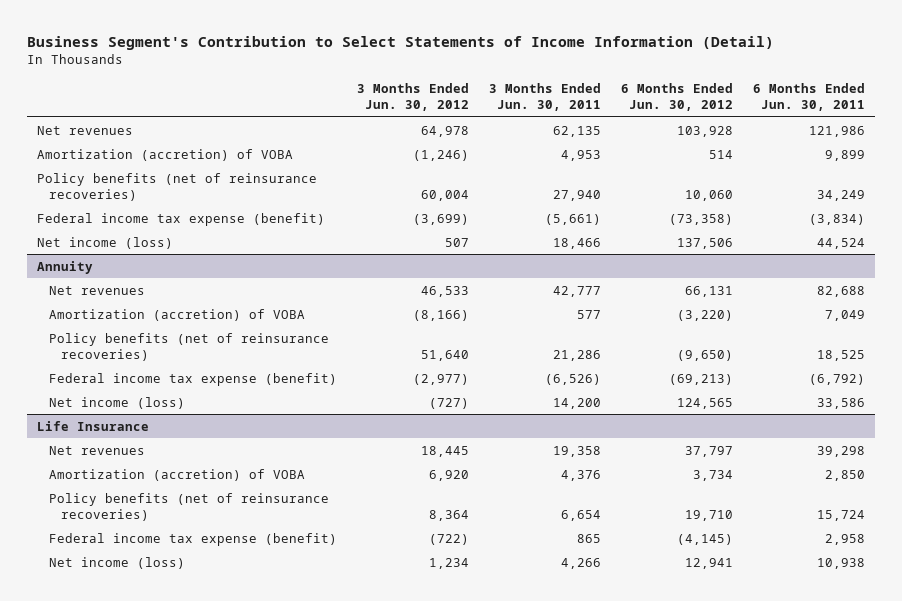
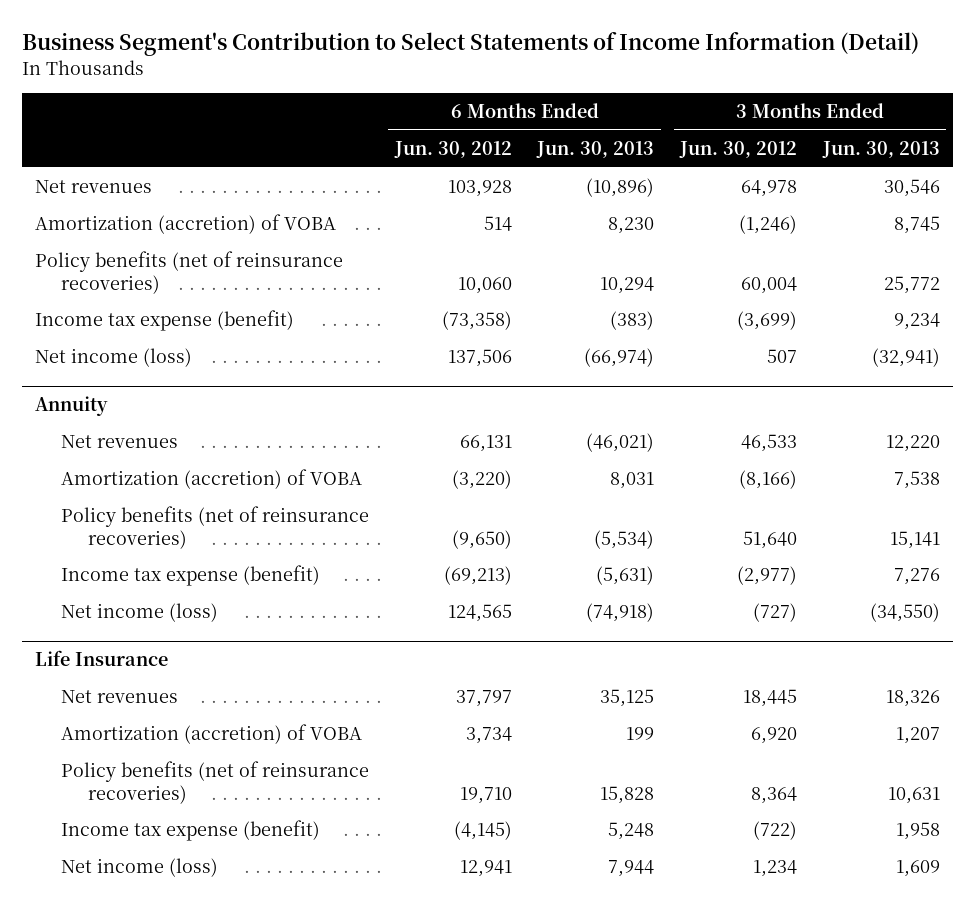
- | 3 Months Ended Jun. 30, 2012 | 3 Months Ended Jun. 30, 2011 | 6 Months Ended Jun. 30, 2012 | 6 Months Ended Jun. 30, 2011
+ | 6 Months Ended Jun. 30, 2012 | 6 Months Ended Jun. 30, 2013 | 3 Months Ended Jun. 30, 2012 | 3 Months Ended Jun. 30, 2013
- Federal income tax expense (benefit) | (3,699) | (5,661) | (73,358) | (3,834)
+ Income tax expense (benefit) | (73,358) | (383) | (3,699) | 9,234
@ Annuity
- Federal income tax expense (benefit) | (2,977) | (6,526) | (69,213) | (6,792)
+ Income tax expense (benefit) | (69,213) | (5,631) | (2,977) | 7,276
@ Life Insurance
- Federal income tax expense (benefit) | (722) | 865 | (4,145) | 2,958
+ Income tax expense (benefit) | (4,145) | 5,248 | (722) | 1,958

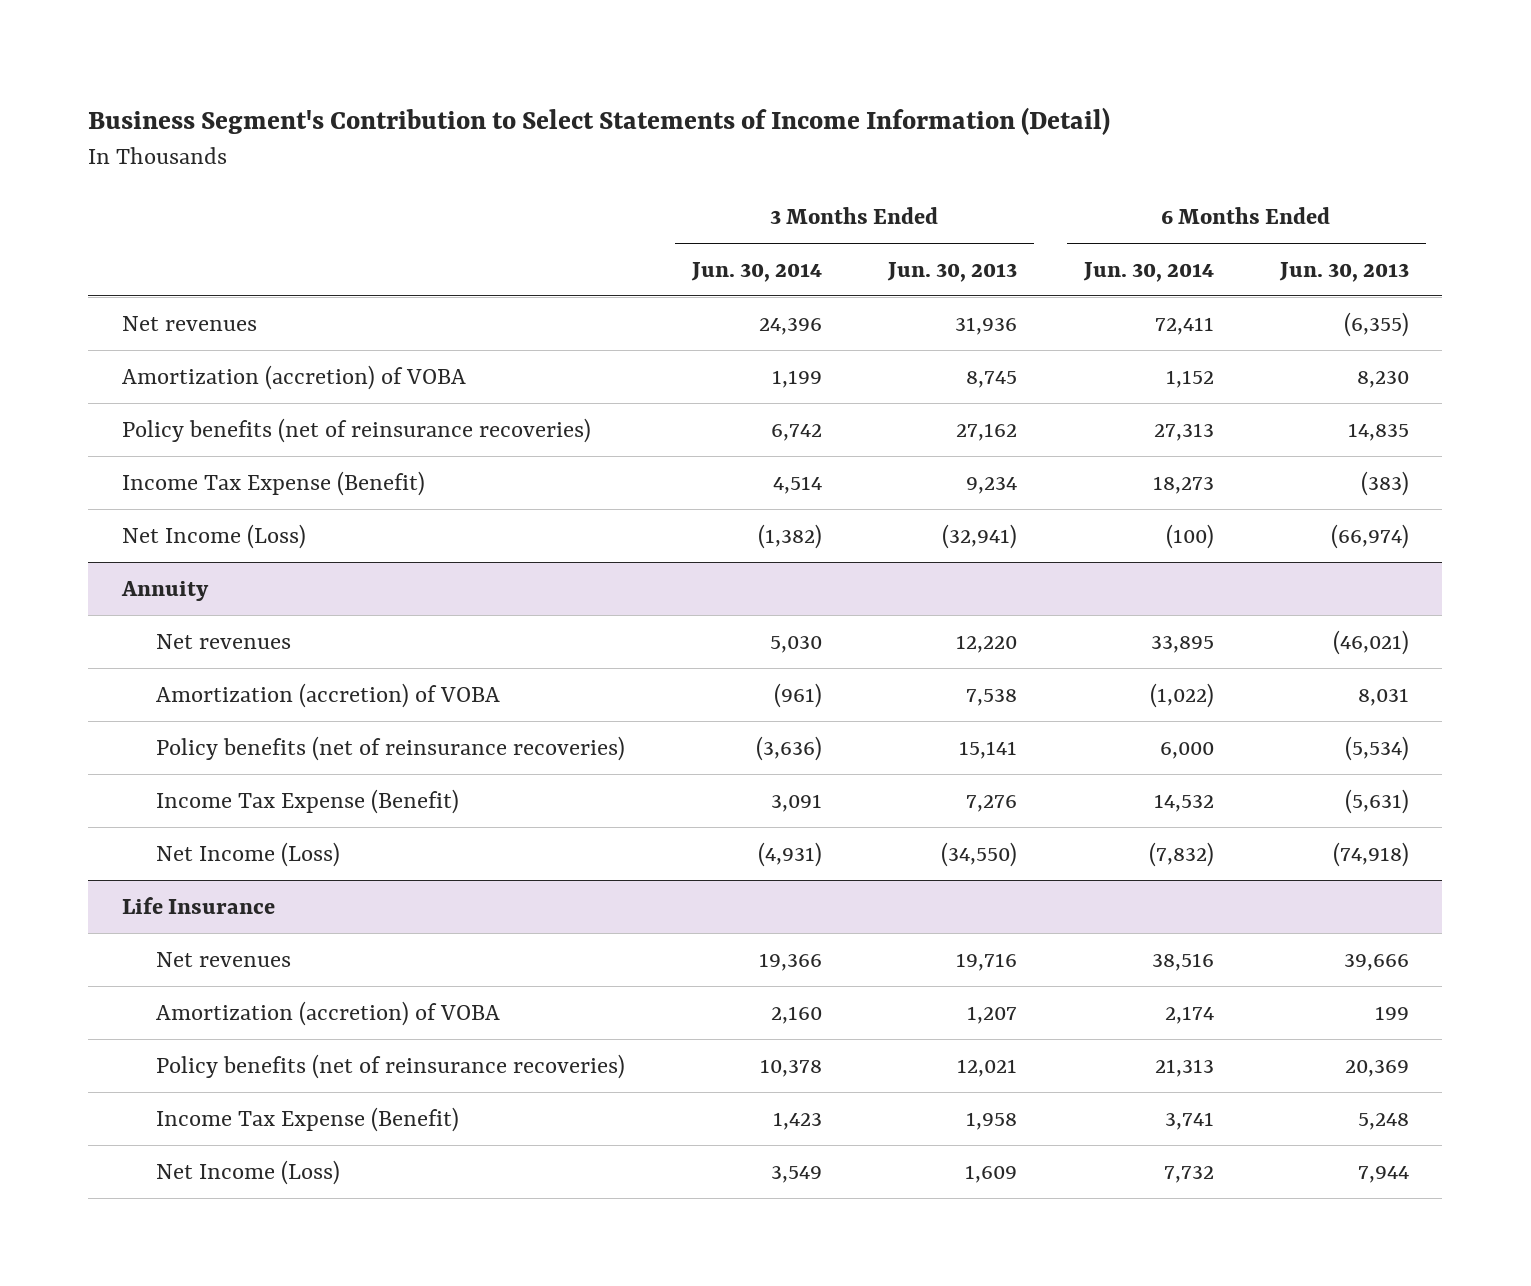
- | 6 Months Ended Jun. 30, 2012 | 6 Months Ended Jun. 30, 2013 | 3 Months Ended Jun. 30, 2012 | 3 Months Ended Jun. 30, 2013
+ | 3 Months Ended Jun. 30, 2014 | 3 Months Ended Jun. 30, 2013 | 6 Months Ended Jun. 30, 2014 | 6 Months Ended Jun. 30, 2013
- Net revenues | 103,928 | (10,896) | 64,978 | 30,546
+ Net revenues | 24,396 | 31,936 | 72,411 | (6,355)
- Policy benefits (net of reinsurance recoveries) | 10,060 | 10,294 | 60,004 | 25,772
- Income tax expense (benefit) | (73,358) | (383) | (3,699) | 9,234
- Net income (loss) | 137,506 | (66,974) | 507 | (32,941)
+ Policy benefits (net of reinsurance recoveries) | 6,742 | 27,162 | 27,313 | 14,835
+ Income Tax Expense (Benefit) | 4,514 | 9,234 | 18,273 | (383)
+ Net Income (Loss) | (1,382) | (32,941) | (100) | (66,974)
@ Annuity
- Income tax expense (benefit) | (69,213) | (5,631) | (2,977) | 7,276
- Net income (loss) | 124,565 | (74,918) | (727) | (34,550)
+ Income Tax Expense (Benefit) | 3,091 | 7,276 | 14,532 | (5,631)
+ Net Income (Loss) | (4,931) | (34,550) | (7,832) | (74,918)
@ Life Insurance
- Net revenues | 37,797 | 35,125 | 18,445 | 18,326
+ Net revenues | 19,366 | 19,716 | 38,516 | 39,666
- Policy benefits (net of reinsurance recoveries) | 19,710 | 15,828 | 8,364 | 10,631
- Income tax expense (benefit) | (4,145) | 5,248 | (722) | 1,958
- Net income (loss) | 12,941 | 7,944 | 1,234 | 1,609
+ Policy benefits (net of reinsurance recoveries) | 10,378 | 12,021 | 21,313 | 20,369
+ Income Tax Expense (Benefit) | 1,423 | 1,958 | 3,741 | 5,248
+ Net Income (Loss) | 3,549 | 1,609 | 7,732 | 7,944

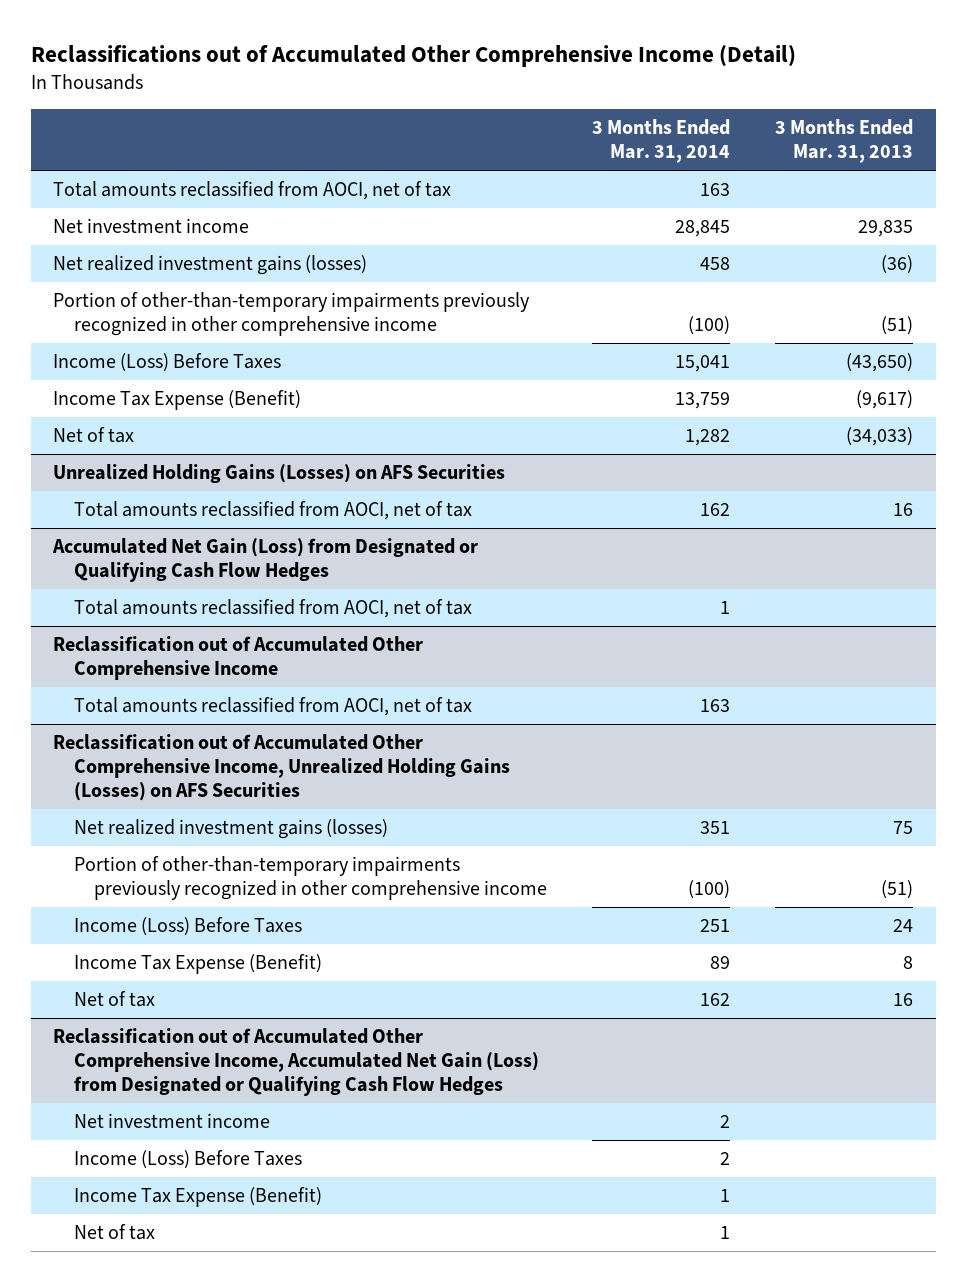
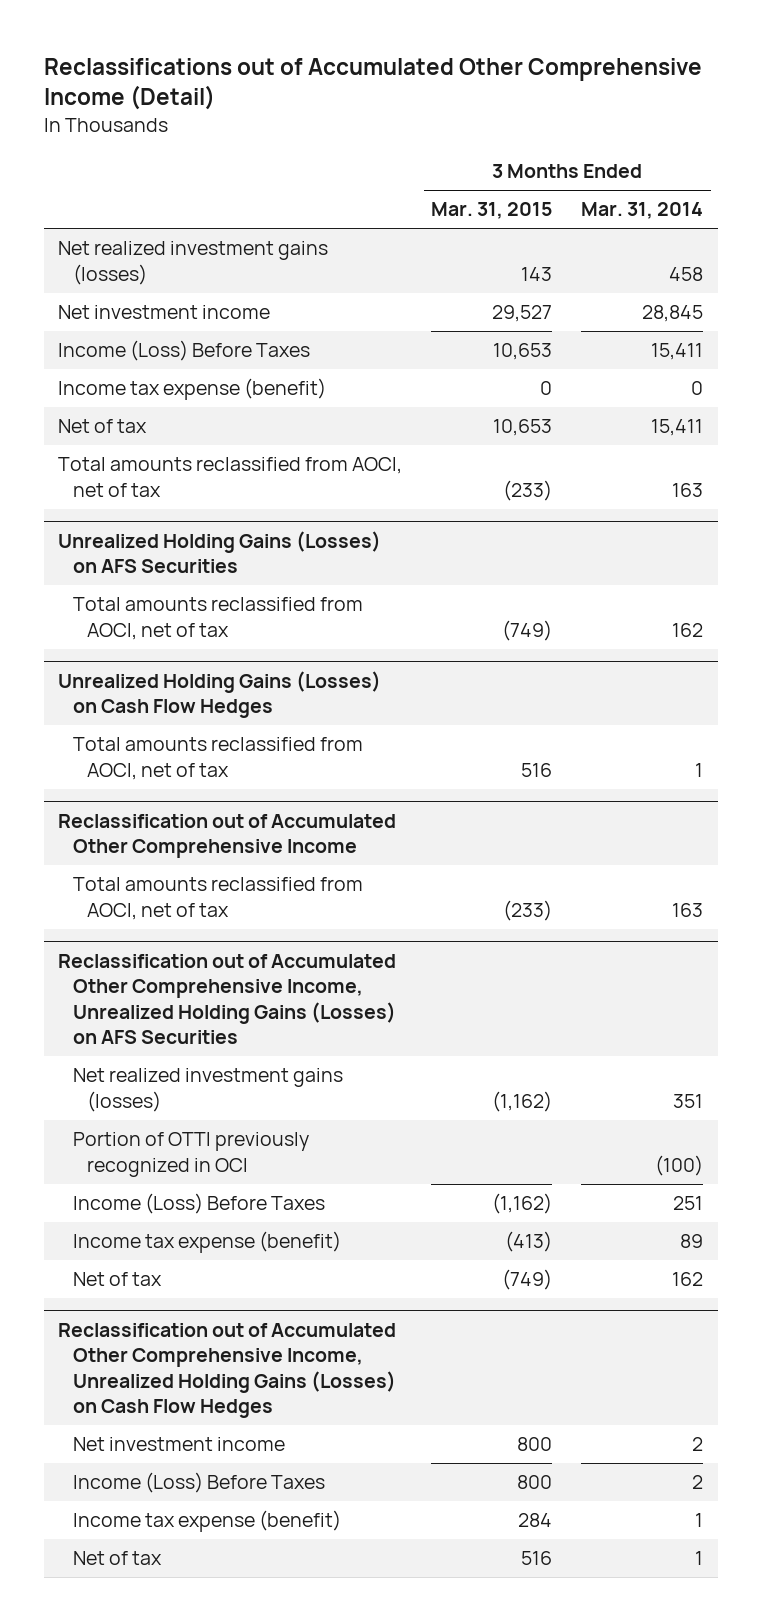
- | 3 Months Ended Mar. 31, 2014 | 3 Months Ended Mar. 31, 2013
+ | 3 Months Ended Mar. 31, 2015 | 3 Months Ended Mar. 31, 2014
- Portion of other-than-temporary impairments previously recognized in other comprehensive income | (100) | (51)
- Income (Loss) Before Taxes | 15,041 | (43,650)
- Income Tax Expense (Benefit) | 13,759 | (9,617)
- Net of tax | 1,282 | (34,033)
moved down: Net investment income | 29,527 | 28,845
+ Income (Loss) Before Taxes | 10,653 | 15,411
+ Income tax expense (benefit) | 0 | 0
+ Net of tax | 10,653 | 15,411
moved down: Total amounts reclassified from AOCI, net of tax | (233) | 163
- Accumulated Net Gain (Loss) from Designated or Qualifying Cash Flow Hedges
+ Unrealized Holding Gains (Losses) on Cash Flow Hedges
@ Reclassification out of Accumulated Other Comprehensive Income, Unrealized Holding Gains (Losses) on AFS Securities
- Portion of other-than-temporary impairments previously recognized in other comprehensive income | (100) | (51)
+ Portion of OTTI previously recognized in OCI | | (100)
- Income Tax Expense (Benefit) | 89 | 8
+ Income tax expense (benefit) | (413) | 89
- Reclassification out of Accumulated Other Comprehensive Income, Accumulated Net Gain (Loss) from Designated or Qualifying Cash Flow Hedges
+ Reclassification out of Accumulated Other Comprehensive Income, Unrealized Holding Gains (Losses) on Cash Flow Hedges
- Income Tax Expense (Benefit) | 1 |
+ Income tax expense (benefit) | 284 | 1

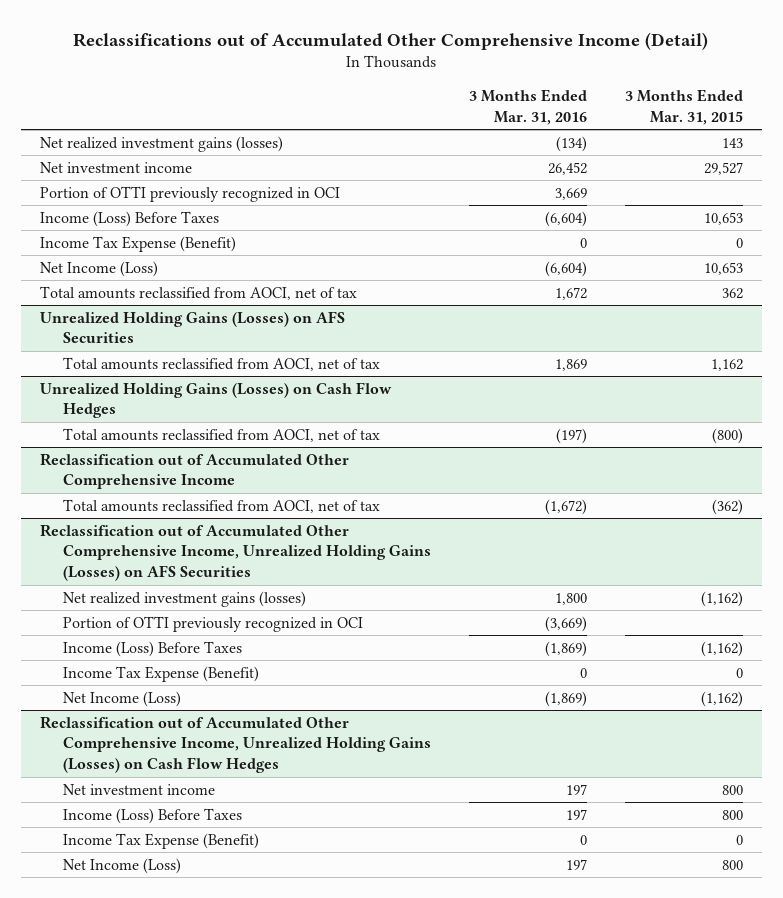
- | 3 Months Ended Mar. 31, 2015 | 3 Months Ended Mar. 31, 2014
+ | 3 Months Ended Mar. 31, 2016 | 3 Months Ended Mar. 31, 2015
+ Portion of OTTI previously recognized in OCI | 3,669 |
- Income tax expense (benefit) | 0 | 0
- Net of tax | 10,653 | 15,411
- Total amounts reclassified from AOCI, net of tax | (233) | 163
+ Income Tax Expense (Benefit) | 0 | 0
+ Net Income (Loss) | (6,604) | 10,653
+ Total amounts reclassified from AOCI, net of tax | 1,672 | 362
@ Unrealized Holding Gains (Losses) on AFS Securities
- Total amounts reclassified from AOCI, net of tax | (749) | 162
+ Total amounts reclassified from AOCI, net of tax | 1,869 | 1,162
@ Unrealized Holding Gains (Losses) on Cash Flow Hedges
- Total amounts reclassified from AOCI, net of tax | 516 | 1
+ Total amounts reclassified from AOCI, net of tax | (197) | (800)
@ Reclassification out of Accumulated Other Comprehensive Income
- Total amounts reclassified from AOCI, net of tax | (233) | 163
+ Total amounts reclassified from AOCI, net of tax | (1,672) | (362)
@ Reclassification out of Accumulated Other Comprehensive Income, Unrealized Holding Gains (Losses) on AFS Securities
- Income tax expense (benefit) | (413) | 89
- Net of tax | (749) | 162
+ Income Tax Expense (Benefit) | 0 | 0
+ Net Income (Loss) | (1,869) | (1,162)
@ Reclassification out of Accumulated Other Comprehensive Income, Unrealized Holding Gains (Losses) on Cash Flow Hedges
- Income tax expense (benefit) | 284 | 1
- Net of tax | 516 | 1
+ Income Tax Expense (Benefit) | 0 | 0
+ Net Income (Loss) | 197 | 800

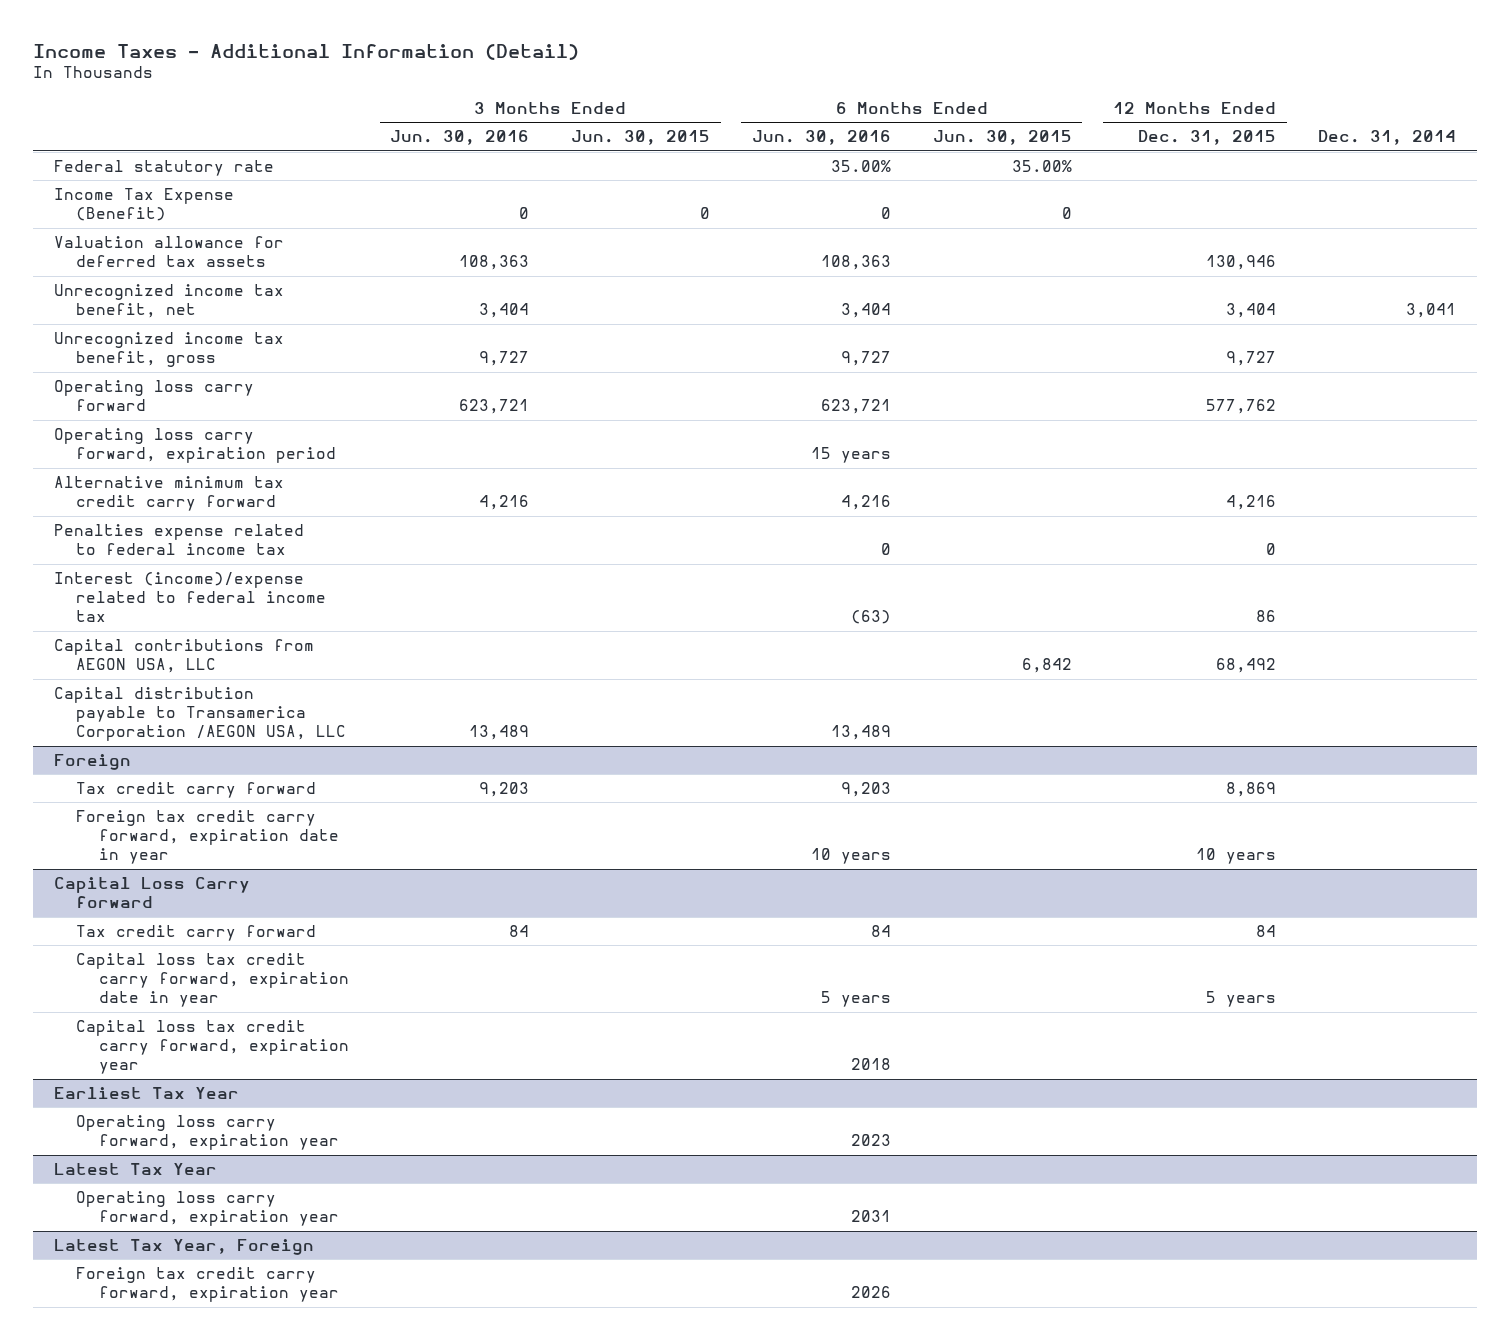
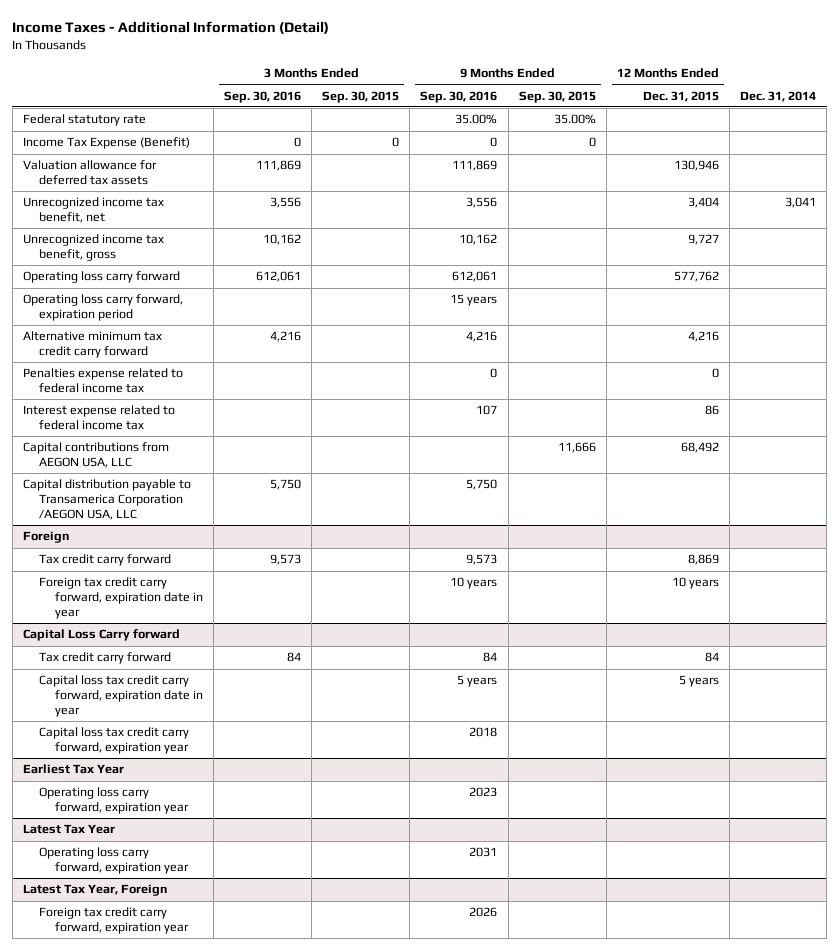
- | 3 Months Ended Jun. 30, 2016 | 3 Months Ended Jun. 30, 2015 | 6 Months Ended Jun. 30, 2016 | 6 Months Ended Jun. 30, 2015 | 12 Months Ended Dec. 31, 2015 | Dec. 31, 2014
+ | 3 Months Ended Sep. 30, 2016 | 3 Months Ended Sep. 30, 2015 | 9 Months Ended Sep. 30, 2016 | 9 Months Ended Sep. 30, 2015 | 12 Months Ended Dec. 31, 2015 | Dec. 31, 2014
- Interest (income)/expense related to federal income tax | | | (63) | | 86 |
+ Interest expense related to federal income tax | | | 107 | | 86 |

